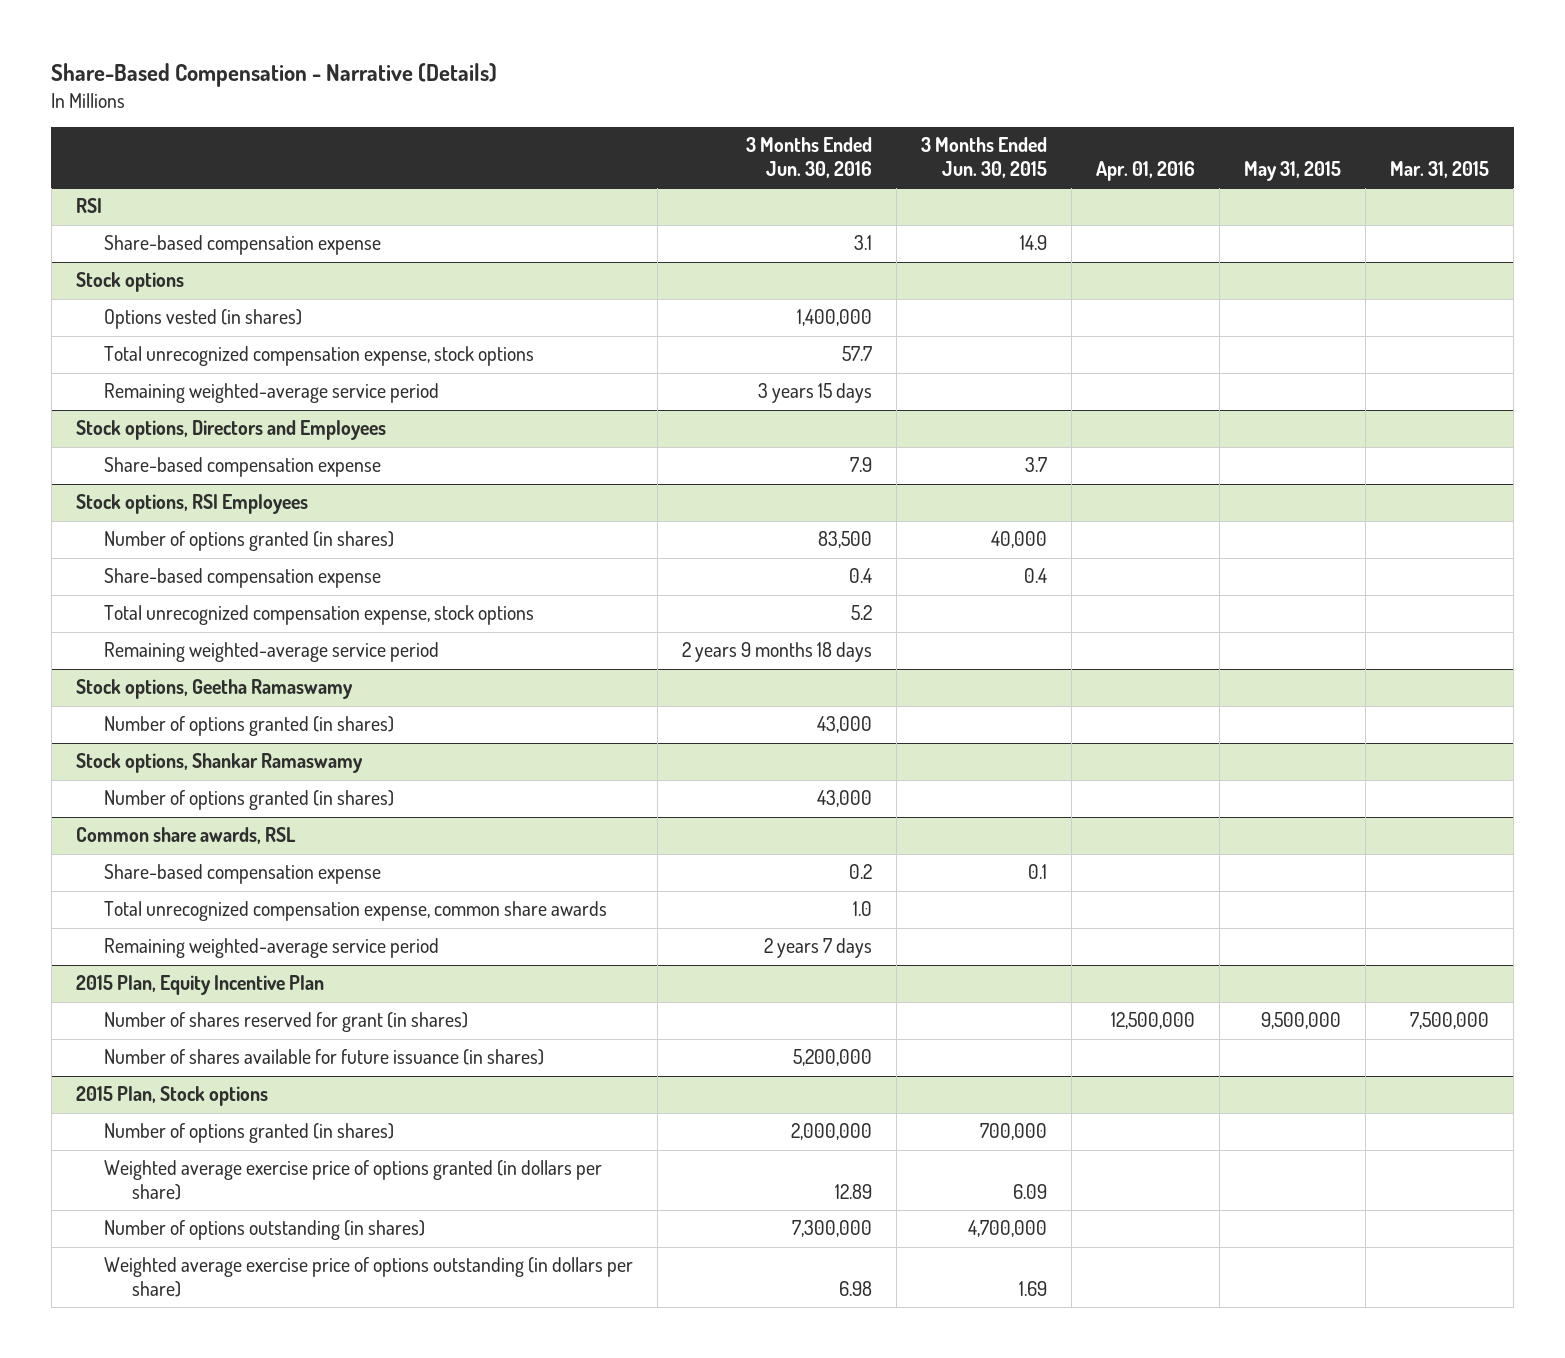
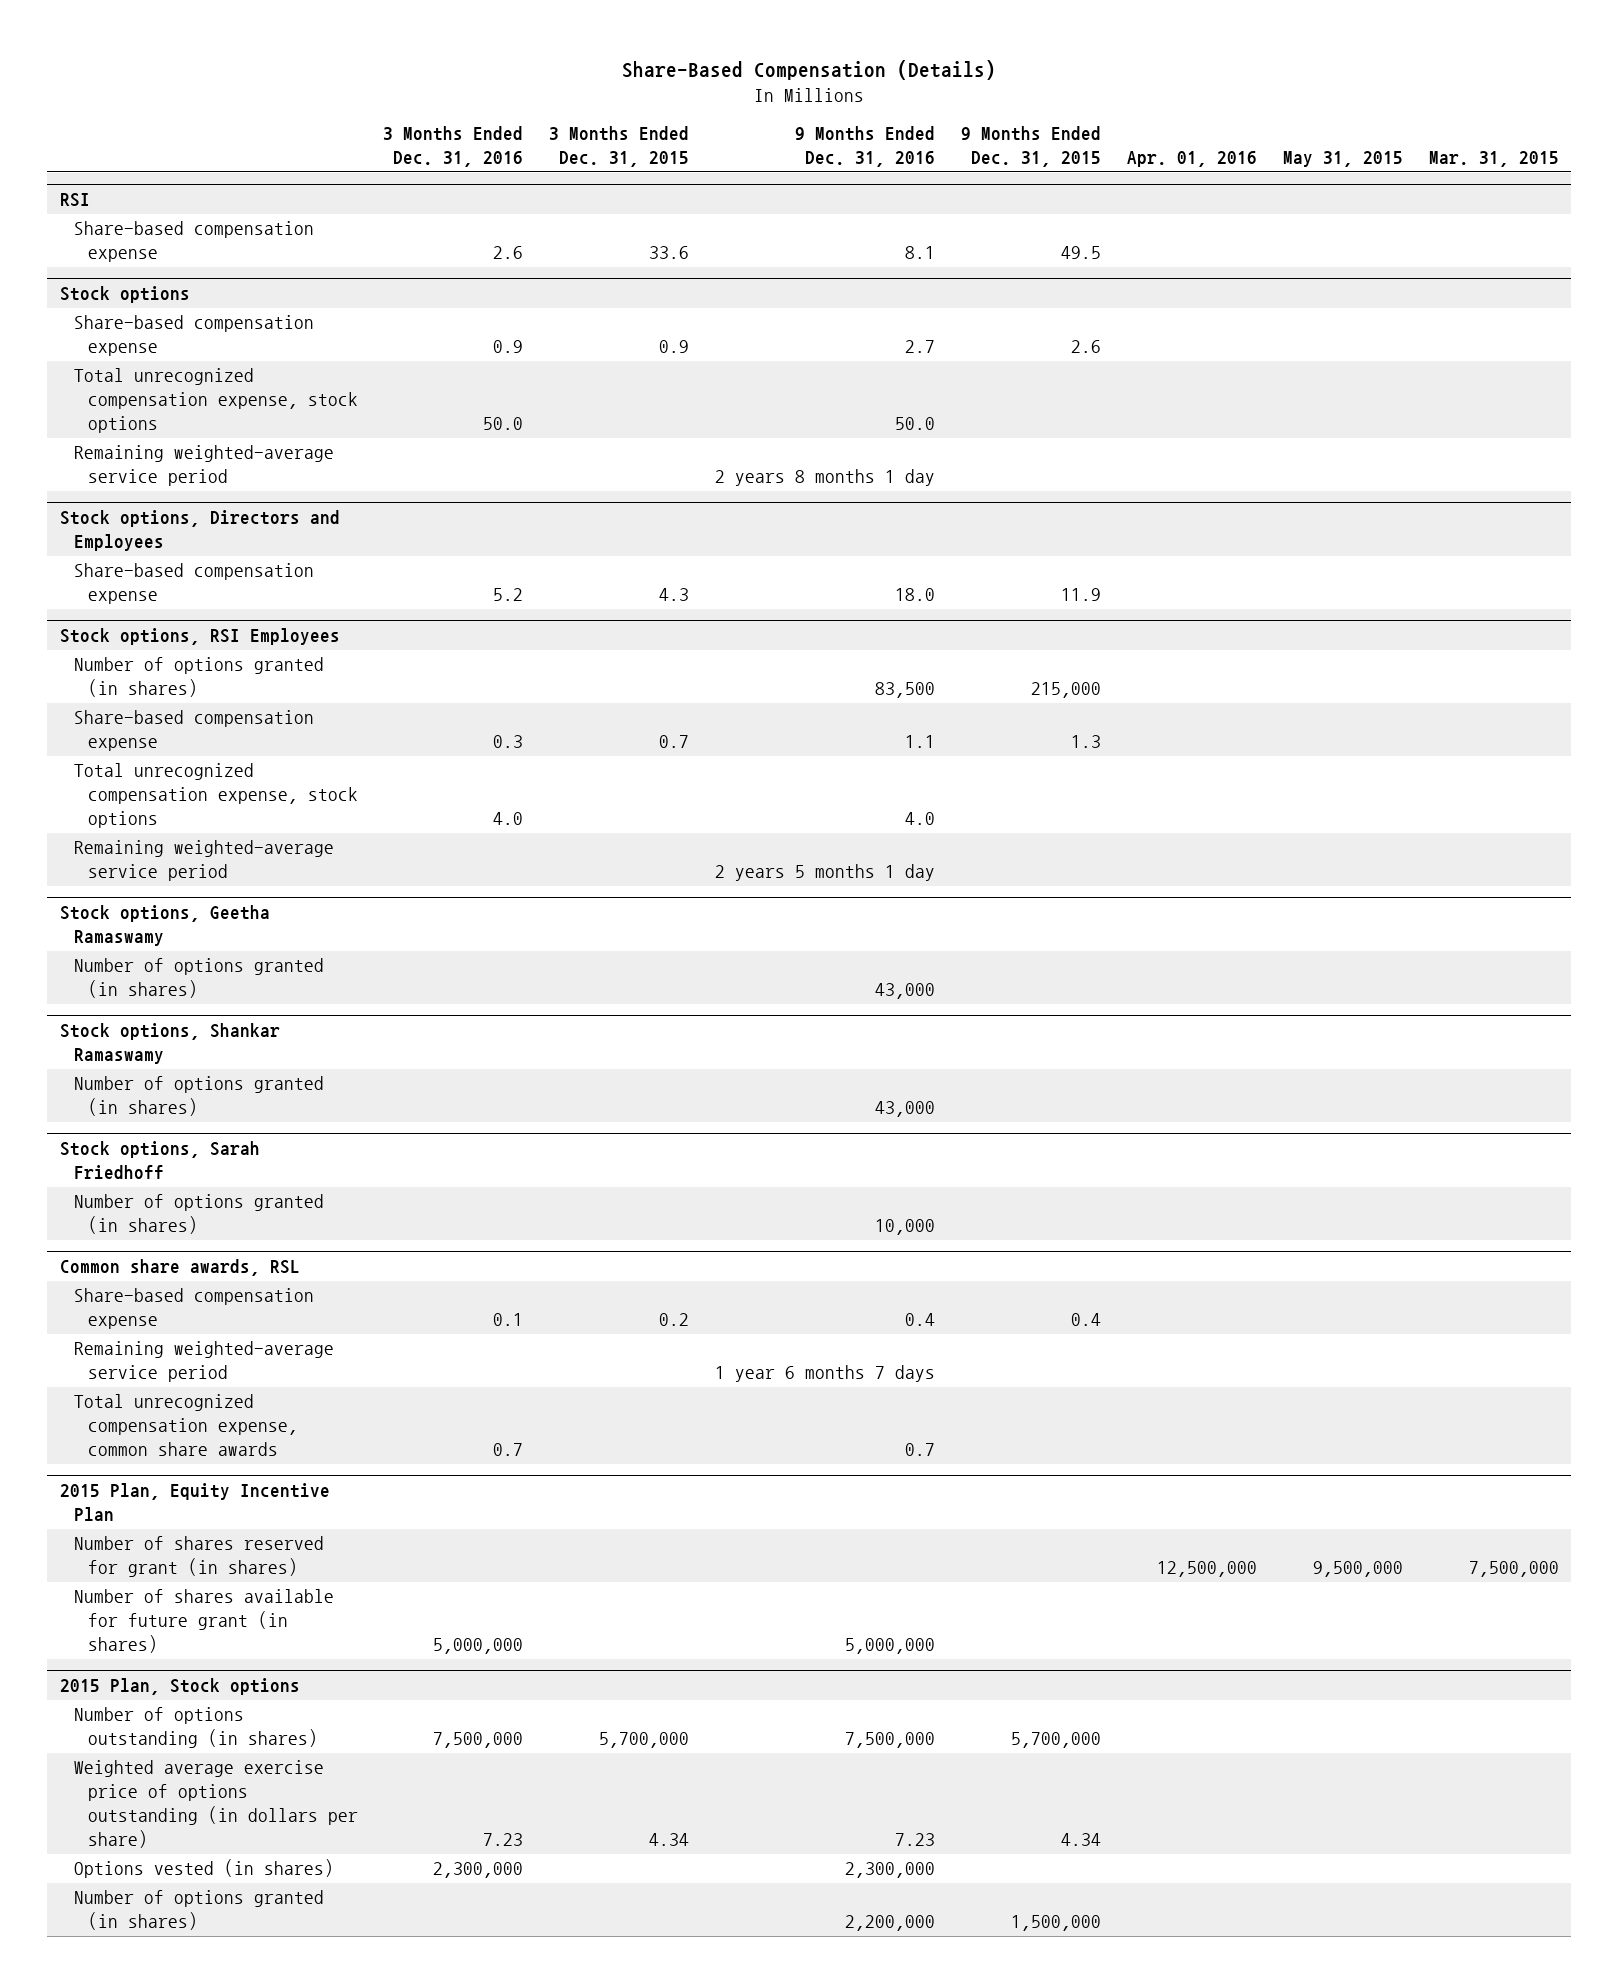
- Share-Based Compensation - Narrative (Details)
+ Share-Based Compensation (Details)
- | 3 Months Ended Jun. 30, 2016 | 3 Months Ended Jun. 30, 2015 | Apr. 01, 2016 | May 31, 2015 | Mar. 31, 2015
+ | 3 Months Ended Dec. 31, 2016 | 3 Months Ended Dec. 31, 2015 | 9 Months Ended Dec. 31, 2016 | 9 Months Ended Dec. 31, 2015 | Apr. 01, 2016 | May 31, 2015 | Mar. 31, 2015
@ Stock options
- Options vested (in shares) | 1,400,000 | | | |
+ Share-based compensation expense | 0.9 | 0.9 | 2.7 | 2.6 | | |
+ Stock options, Sarah Friedhoff
+ Number of options granted (in shares) | | | 10,000 | | | |
@ Common share awards, RSL
moved down: Total unrecognized compensation expense, common share awards | 0.7 | | 0.7 | | | |
@ 2015 Plan, Equity Incentive Plan
- Number of shares available for future issuance (in shares) | 5,200,000 | | | |
+ Number of shares available for future grant (in shares) | 5,000,000 | | 5,000,000 | | | |
@ 2015 Plan, Stock options
- Weighted average exercise price of options granted (in dollars per share) | 12.89 | 6.09 | | |
+ Options vested (in shares) | 2,300,000 | | 2,300,000 | | | |
moved down: Number of options granted (in shares) | | | 2,200,000 | 1,500,000 | | |

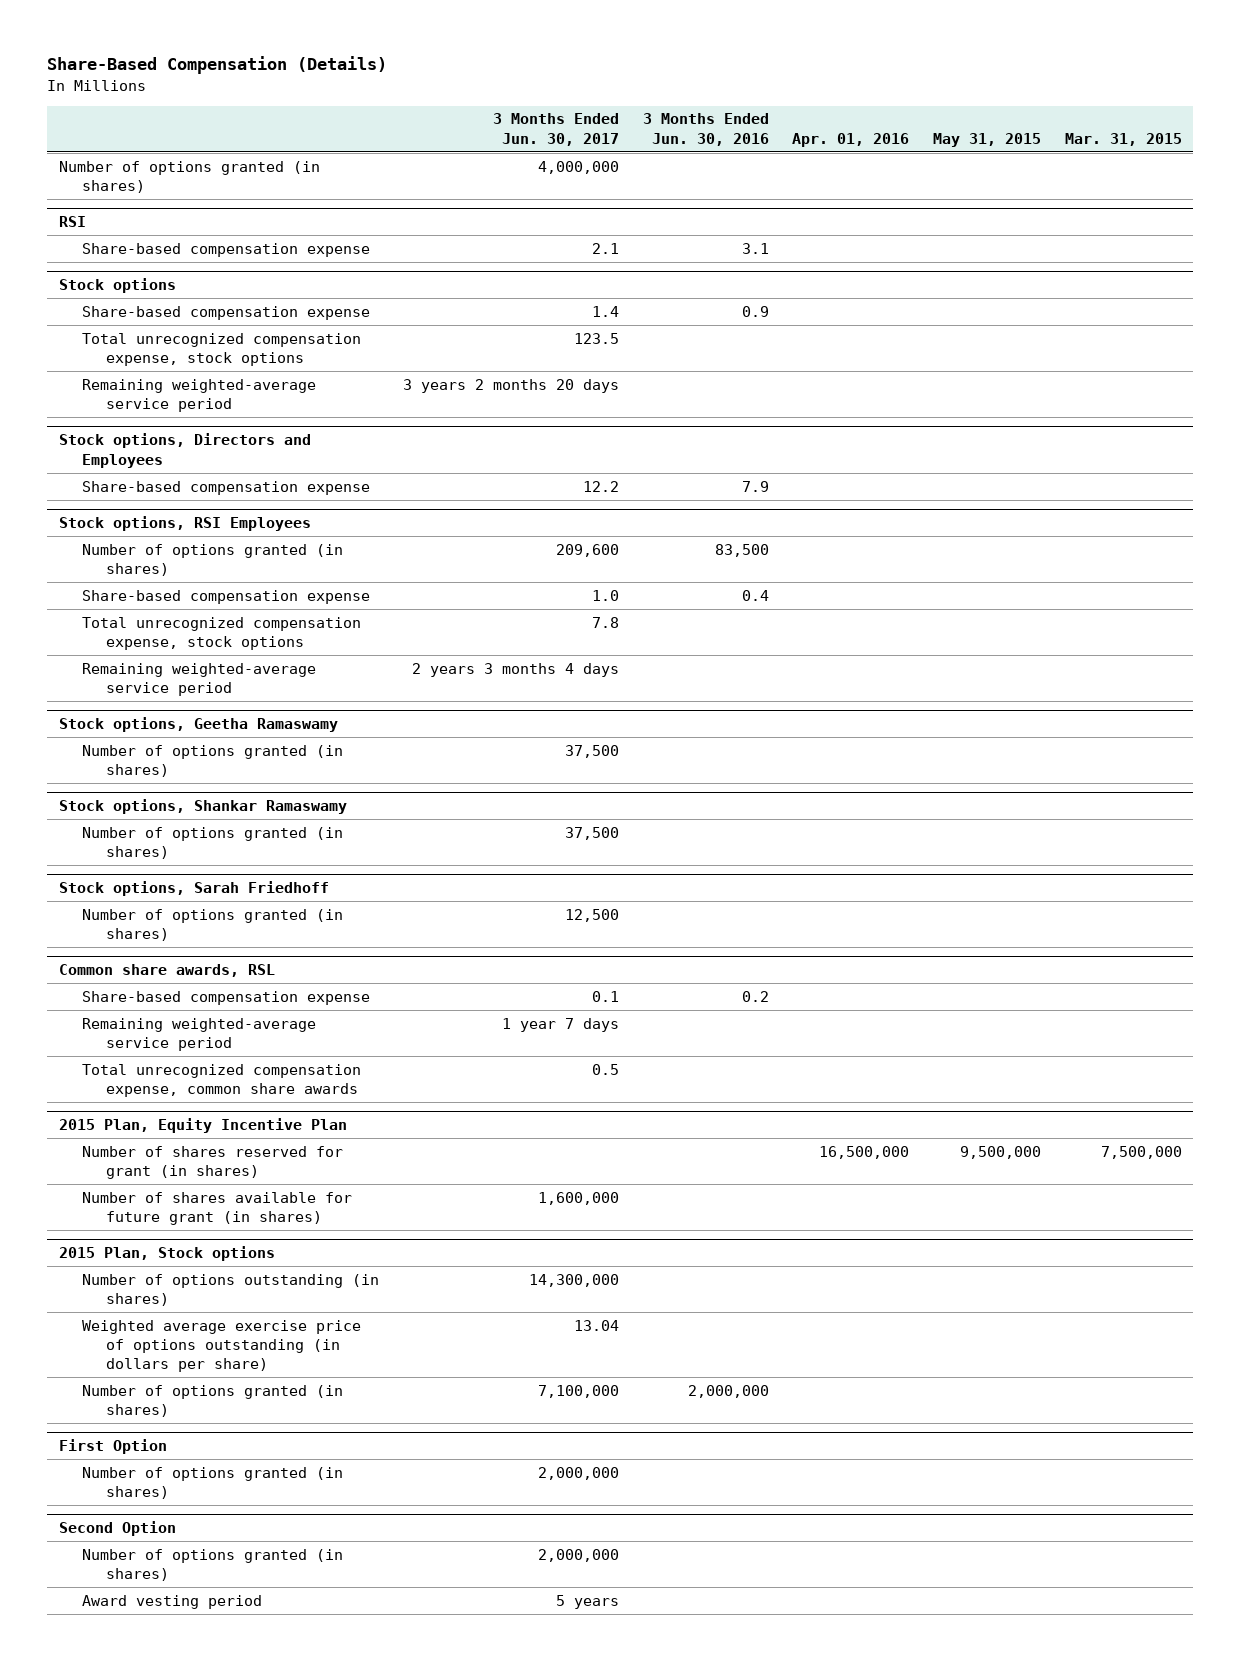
- | 3 Months Ended Dec. 31, 2016 | 3 Months Ended Dec. 31, 2015 | 9 Months Ended Dec. 31, 2016 | 9 Months Ended Dec. 31, 2015 | Apr. 01, 2016 | May 31, 2015 | Mar. 31, 2015
+ | 3 Months Ended Jun. 30, 2017 | 3 Months Ended Jun. 30, 2016 | Apr. 01, 2016 | May 31, 2015 | Mar. 31, 2015
+ Number of options granted (in shares) | 4,000,000 | | | |
@ 2015 Plan, Equity Incentive Plan
- Number of shares reserved for grant (in shares) | | | | | 12,500,000 | 9,500,000 | 7,500,000
+ Number of shares reserved for grant (in shares) | | | 16,500,000 | 9,500,000 | 7,500,000
@ 2015 Plan, Stock options
- Options vested (in shares) | 2,300,000 | | 2,300,000 | | | |
+ First Option
+ Number of options granted (in shares) | 2,000,000 | | | |
+ Second Option
+ Number of options granted (in shares) | 2,000,000 | | | |
+ Award vesting period | 5 years | | | |

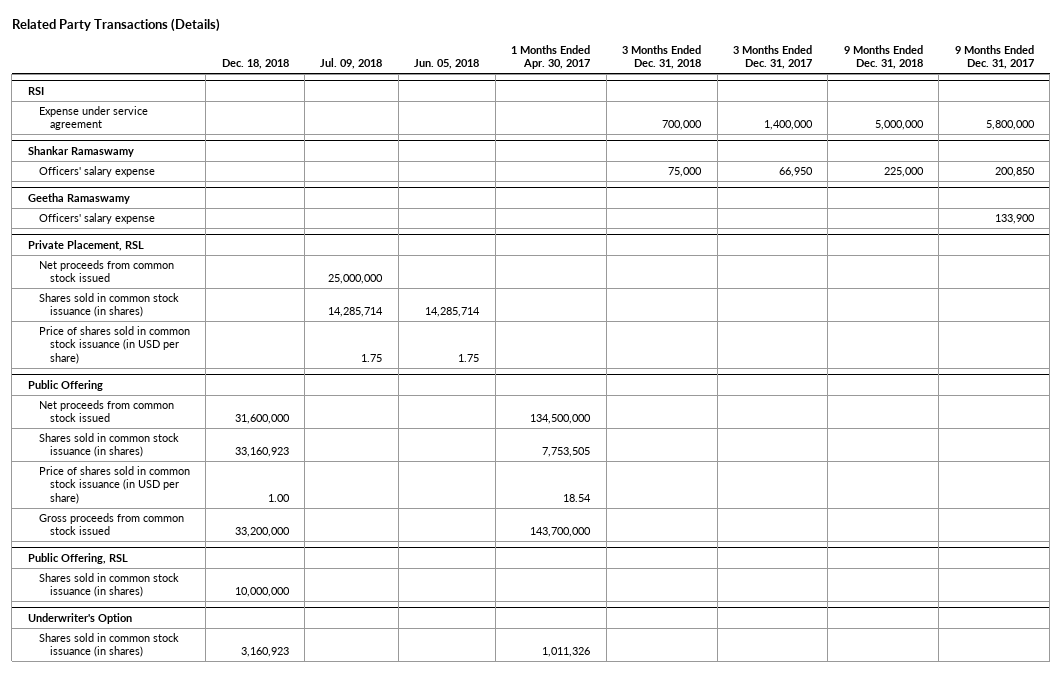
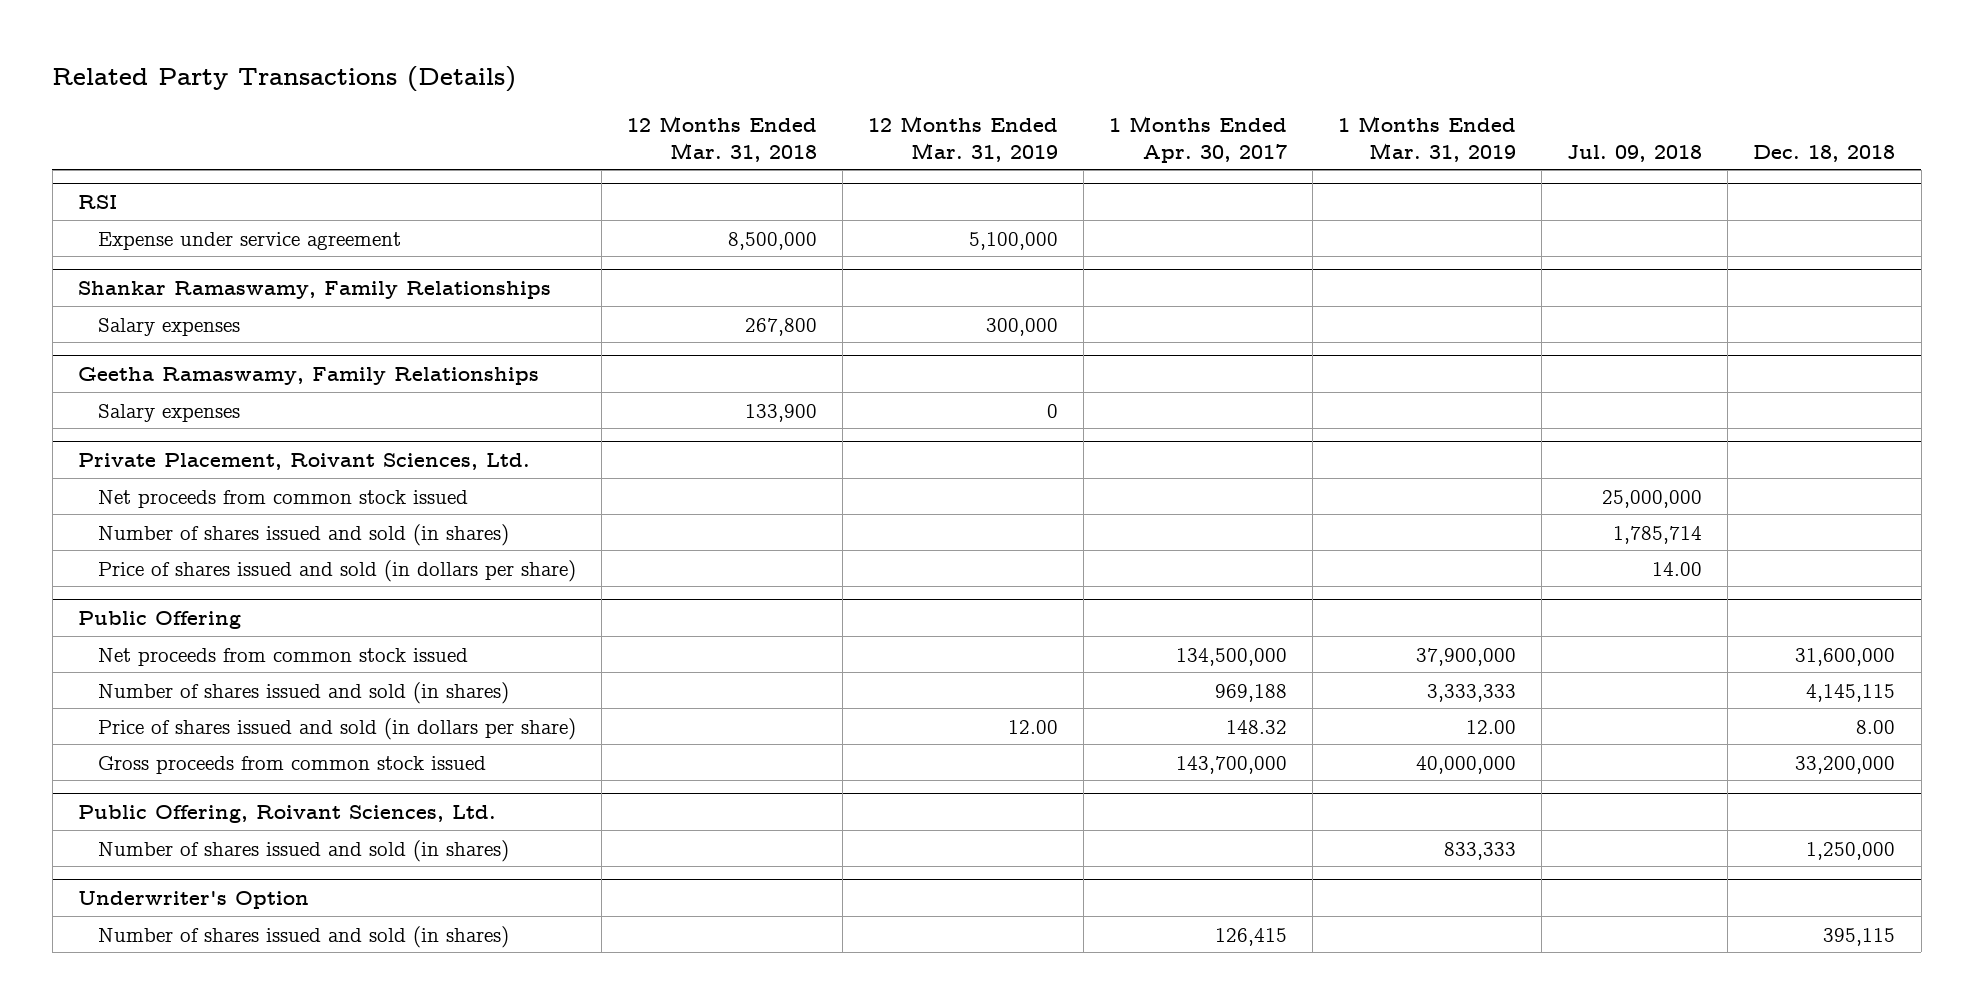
- | Dec. 18, 2018 | Jul. 09, 2018 | Jun. 05, 2018 | 1 Months Ended Apr. 30, 2017 | 3 Months Ended Dec. 31, 2018 | 3 Months Ended Dec. 31, 2017 | 9 Months Ended Dec. 31, 2018 | 9 Months Ended Dec. 31, 2017
+ | 12 Months Ended Mar. 31, 2018 | 12 Months Ended Mar. 31, 2019 | 1 Months Ended Apr. 30, 2017 | 1 Months Ended Mar. 31, 2019 | Jul. 09, 2018 | Dec. 18, 2018
- Shankar Ramaswamy
- Officers' salary expense | | | | | 75,000 | 66,950 | 225,000 | 200,850
- Geetha Ramaswamy
- Officers' salary expense | | | | | | | | 133,900
- Private Placement, RSL
+ Shankar Ramaswamy, Family Relationships
+ Salary expenses | 267,800 | 300,000 | | | |
+ Geetha Ramaswamy, Family Relationships
+ Salary expenses | 133,900 | 0 | | | |
+ Private Placement, Roivant Sciences, Ltd.
- Shares sold in common stock issuance (in shares) | | 14,285,714 | 14,285,714 | | | | |
- Price of shares sold in common stock issuance (in USD per share) | | 1.75 | 1.75 | | | | |
+ Number of shares issued and sold (in shares) | | | | | 1,785,714 |
+ Price of shares issued and sold (in dollars per share) | | | | | 14.00 |
@ Public Offering
- Shares sold in common stock issuance (in shares) | 33,160,923 | | | 7,753,505 | | | |
- Price of shares sold in common stock issuance (in USD per share) | 1.00 | | | 18.54 | | | |
+ Number of shares issued and sold (in shares) | | | 969,188 | 3,333,333 | | 4,145,115
+ Price of shares issued and sold (in dollars per share) | | 12.00 | 148.32 | 12.00 | | 8.00
- Public Offering, RSL
- Shares sold in common stock issuance (in shares) | 10,000,000 | | | | | | |
+ Public Offering, Roivant Sciences, Ltd.
+ Number of shares issued and sold (in shares) | | | | 833,333 | | 1,250,000
@ Underwriter's Option
- Shares sold in common stock issuance (in shares) | 3,160,923 | | | 1,011,326 | | | |
+ Number of shares issued and sold (in shares) | | | 126,415 | | | 395,115

